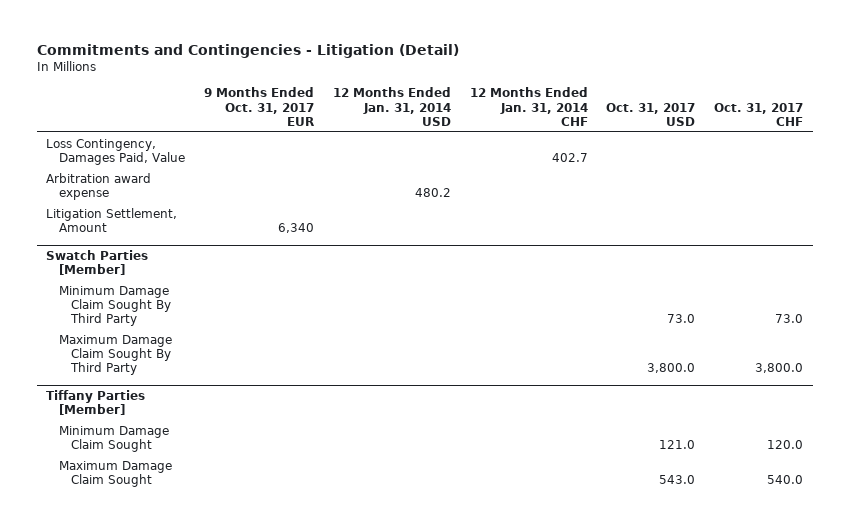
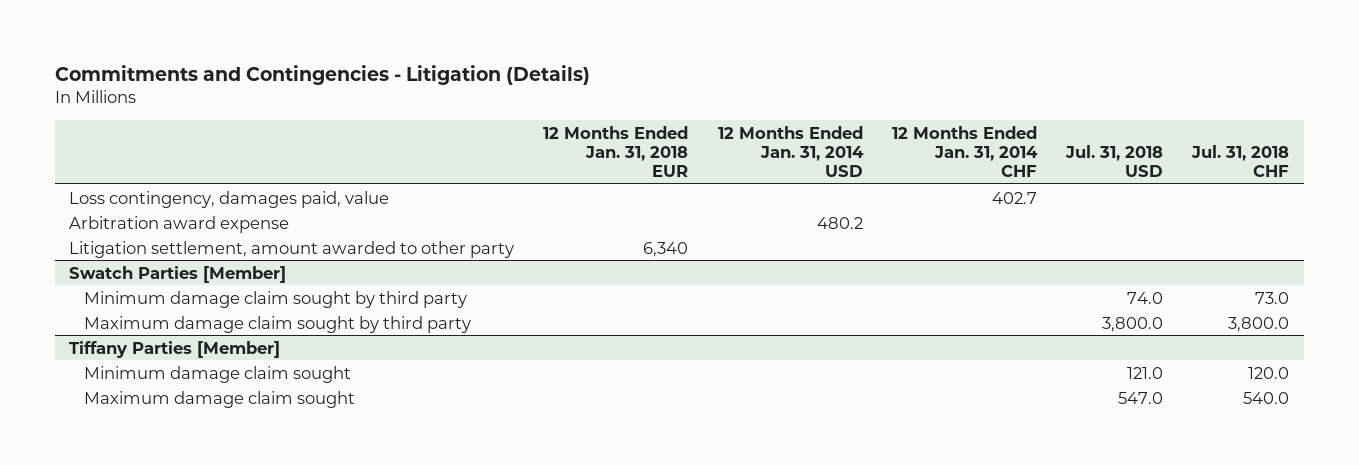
- Commitments and Contingencies - Litigation (Detail)
+ Commitments and Contingencies - Litigation (Details)
- | 9 Months Ended Oct. 31, 2017 EUR | 12 Months Ended Jan. 31, 2014 USD | 12 Months Ended Jan. 31, 2014 CHF | Oct. 31, 2017 USD | Oct. 31, 2017 CHF
+ | 12 Months Ended Jan. 31, 2018 EUR | 12 Months Ended Jan. 31, 2014 USD | 12 Months Ended Jan. 31, 2014 CHF | Jul. 31, 2018 USD | Jul. 31, 2018 CHF
- Loss Contingency, Damages Paid, Value | | | 402.7 | |
+ Loss contingency, damages paid, value | | | 402.7 | |
- Litigation Settlement, Amount | 6,340 | | | |
+ Litigation settlement, amount awarded to other party | 6,340 | | | |
@ Swatch Parties [Member]
- Minimum Damage Claim Sought By Third Party | | | | 73.0 | 73.0
- Maximum Damage Claim Sought By Third Party | | | | 3,800.0 | 3,800.0
+ Minimum damage claim sought by third party | | | | 74.0 | 73.0
+ Maximum damage claim sought by third party | | | | 3,800.0 | 3,800.0
@ Tiffany Parties [Member]
- Minimum Damage Claim Sought | | | | 121.0 | 120.0
- Maximum Damage Claim Sought | | | | 543.0 | 540.0
+ Minimum damage claim sought | | | | 121.0 | 120.0
+ Maximum damage claim sought | | | | 547.0 | 540.0

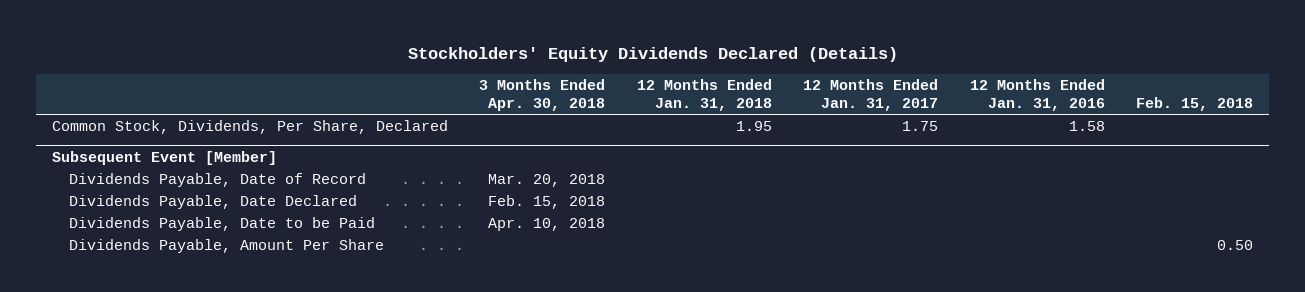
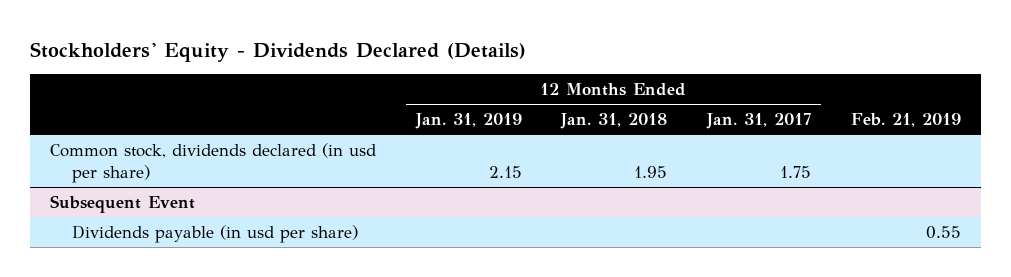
- Stockholders' Equity Dividends Declared (Details)
+ Stockholders' Equity - Dividends Declared (Details)
- | 3 Months Ended Apr. 30, 2018 | 12 Months Ended Jan. 31, 2018 | 12 Months Ended Jan. 31, 2017 | 12 Months Ended Jan. 31, 2016 | Feb. 15, 2018
+ | 12 Months Ended Jan. 31, 2019 | 12 Months Ended Jan. 31, 2018 | 12 Months Ended Jan. 31, 2017 | Feb. 21, 2019
- Common Stock, Dividends, Per Share, Declared | | 1.95 | 1.75 | 1.58 |
- Subsequent Event [Member]
- Dividends Payable, Date of Record | Mar. 20, 2018 | | | |
- Dividends Payable, Date Declared | Feb. 15, 2018 | | | |
- Dividends Payable, Date to be Paid | Apr. 10, 2018 | | | |
- Dividends Payable, Amount Per Share | | | | | 0.50
+ Common stock, dividends declared (in usd per share) | 2.15 | 1.95 | 1.75 |
+ Subsequent Event
+ Dividends payable (in usd per share) | | | | 0.55

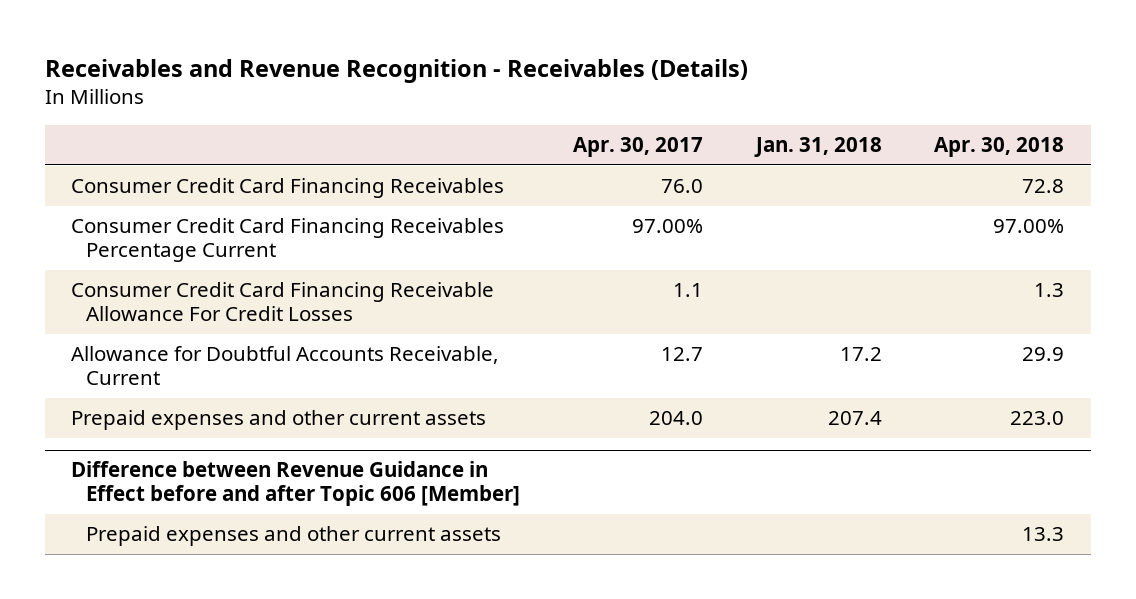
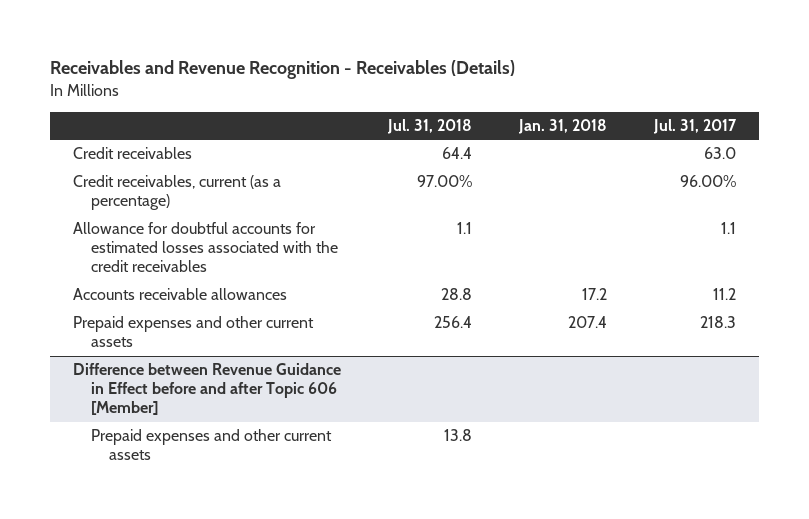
- | Apr. 30, 2017 | Jan. 31, 2018 | Apr. 30, 2018
+ | Jul. 31, 2018 | Jan. 31, 2018 | Jul. 31, 2017
- Consumer Credit Card Financing Receivables | 76.0 | | 72.8
- Consumer Credit Card Financing Receivables Percentage Current | 97.00% | | 97.00%
- Consumer Credit Card Financing Receivable Allowance For Credit Losses | 1.1 | | 1.3
- Allowance for Doubtful Accounts Receivable, Current | 12.7 | 17.2 | 29.9
+ Credit receivables | 64.4 | | 63.0
+ Credit receivables, current (as a percentage) | 97.00% | | 96.00%
+ Allowance for doubtful accounts for estimated losses associated with the credit receivables | 1.1 | | 1.1
+ Accounts receivable allowances | 28.8 | 17.2 | 11.2

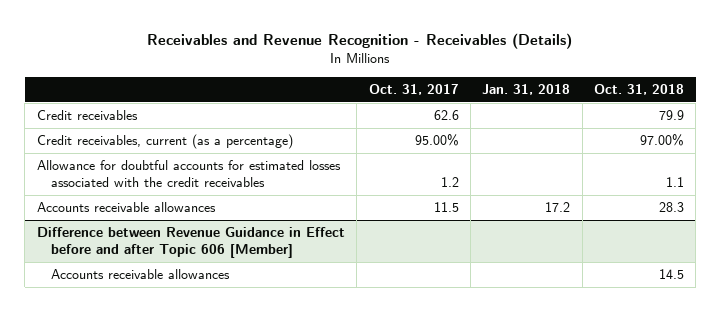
- | Jul. 31, 2018 | Jan. 31, 2018 | Jul. 31, 2017
+ | Oct. 31, 2017 | Jan. 31, 2018 | Oct. 31, 2018
- Prepaid expenses and other current assets | 256.4 | 207.4 | 218.3
@ Difference between Revenue Guidance in Effect before and after Topic 606 [Member]
- Prepaid expenses and other current assets | 13.8 | |
+ Accounts receivable allowances | | | 14.5

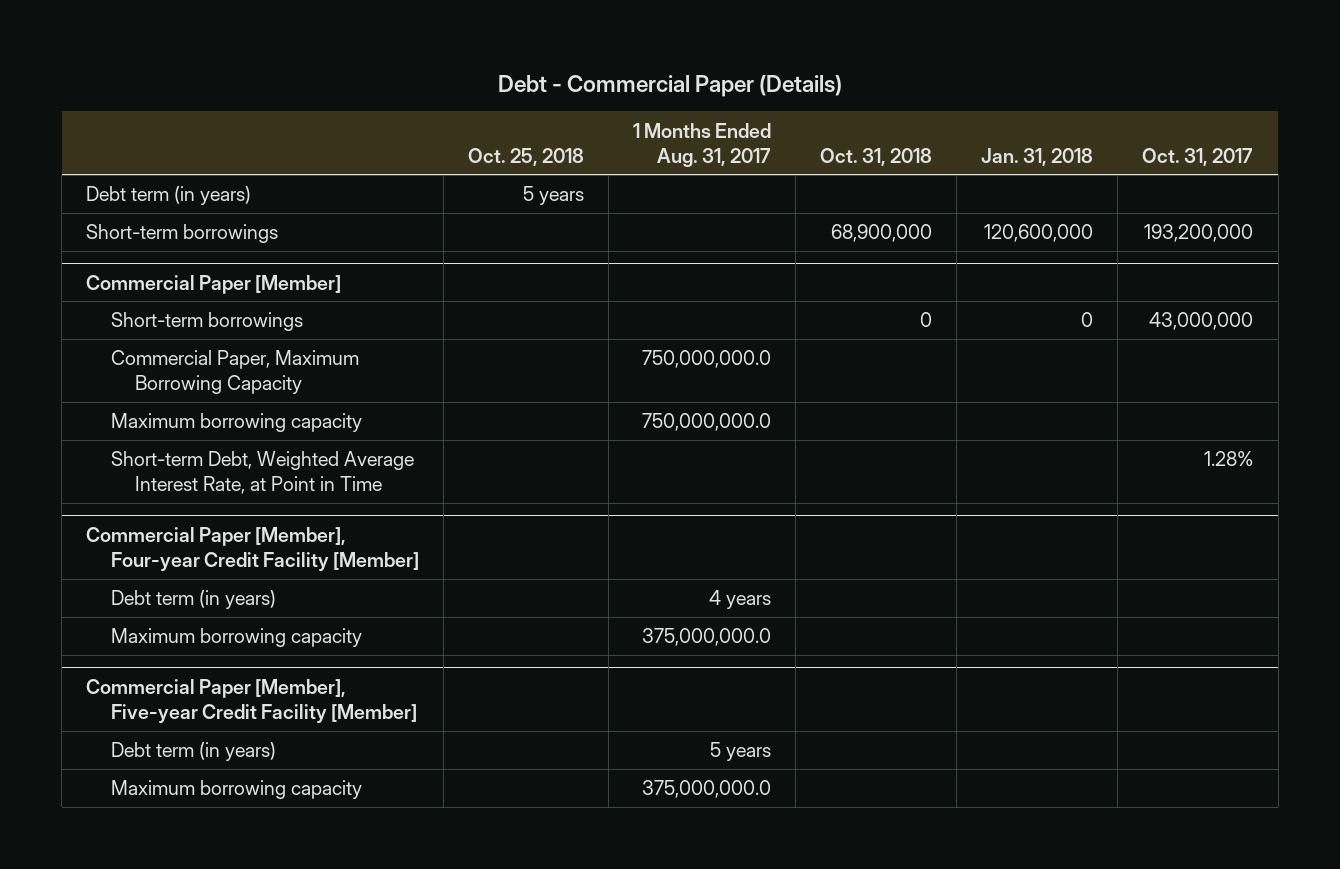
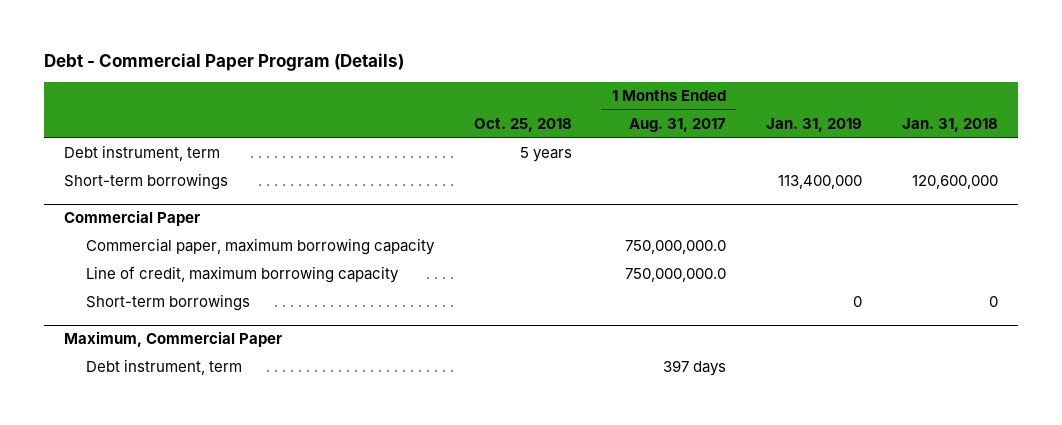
- Debt - Commercial Paper (Details)
+ Debt - Commercial Paper Program (Details)
- | Oct. 25, 2018 | 1 Months Ended Aug. 31, 2017 | Oct. 31, 2018 | Jan. 31, 2018 | Oct. 31, 2017
+ | Oct. 25, 2018 | 1 Months Ended Aug. 31, 2017 | Jan. 31, 2019 | Jan. 31, 2018
- Debt term (in years) | 5 years | | | |
+ Debt instrument, term | 5 years | | |
- Commercial Paper [Member]
+ Commercial Paper
+ Commercial paper, maximum borrowing capacity | | 750,000,000.0 | |
+ Line of credit, maximum borrowing capacity | | 750,000,000.0 | |
- Commercial Paper, Maximum Borrowing Capacity | | 750,000,000.0 | | |
- Maximum borrowing capacity | | 750,000,000.0 | | |
- Short-term Debt, Weighted Average Interest Rate, at Point in Time | | | | | 1.28%
- Commercial Paper [Member], Four-year Credit Facility [Member]
- Debt term (in years) | | 4 years | | |
- Maximum borrowing capacity | | 375,000,000.0 | | |
- Commercial Paper [Member], Five-year Credit Facility [Member]
- Debt term (in years) | | 5 years | | |
- Maximum borrowing capacity | | 375,000,000.0 | | |
+ Maximum, Commercial Paper
+ Debt instrument, term | | 397 days | |

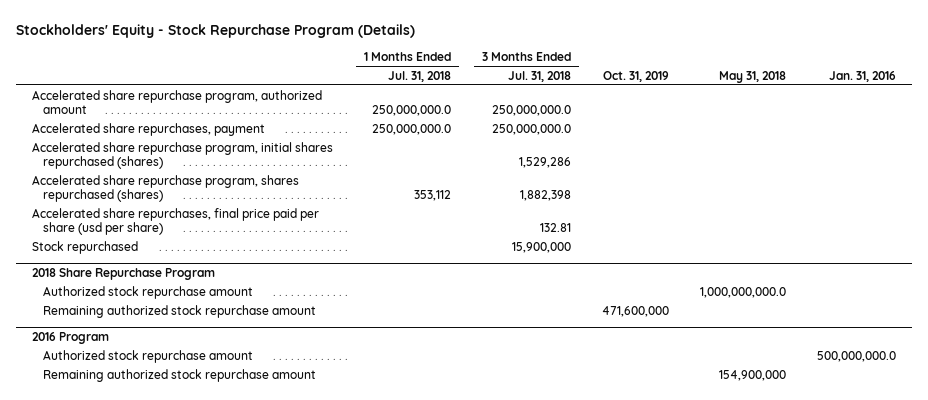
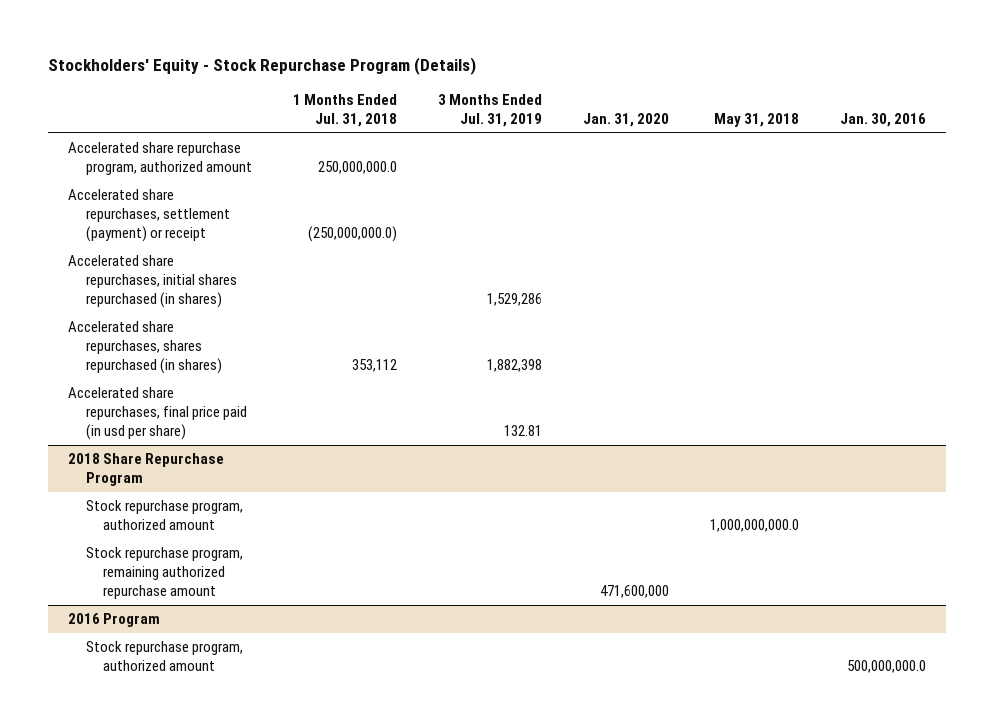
- | 1 Months Ended Jul. 31, 2018 | 3 Months Ended Jul. 31, 2018 | Oct. 31, 2019 | May 31, 2018 | Jan. 31, 2016
+ | 1 Months Ended Jul. 31, 2018 | 3 Months Ended Jul. 31, 2019 | Jan. 31, 2020 | May 31, 2018 | Jan. 30, 2016
- Accelerated share repurchases, payment | 250,000,000.0 | 250,000,000.0 | | |
- Accelerated share repurchase program, initial shares repurchased (shares) | | 1,529,286 | | |
- Accelerated share repurchase program, shares repurchased (shares) | 353,112 | 1,882,398 | | |
- Accelerated share repurchases, final price paid per share (usd per share) | | 132.81 | | |
- Stock repurchased | | 15,900,000 | | |
+ Accelerated share repurchases, settlement (payment) or receipt | (250,000,000.0) | | | |
+ Accelerated share repurchases, initial shares repurchased (in shares) | | 1,529,286 | | |
+ Accelerated share repurchases, shares repurchased (in shares) | 353,112 | 1,882,398 | | |
+ Accelerated share repurchases, final price paid (in usd per share) | | 132.81 | | |
@ 2018 Share Repurchase Program
- Authorized stock repurchase amount | | | | 1,000,000,000.0 |
- Remaining authorized stock repurchase amount | | | 471,600,000 | |
+ Stock repurchase program, authorized amount | | | | 1,000,000,000.0 |
+ Stock repurchase program, remaining authorized repurchase amount | | | 471,600,000 | |
@ 2016 Program
- Authorized stock repurchase amount | | | | | 500,000,000.0
- Remaining authorized stock repurchase amount | | | | 154,900,000 |
+ Stock repurchase program, authorized amount | | | | | 500,000,000.0

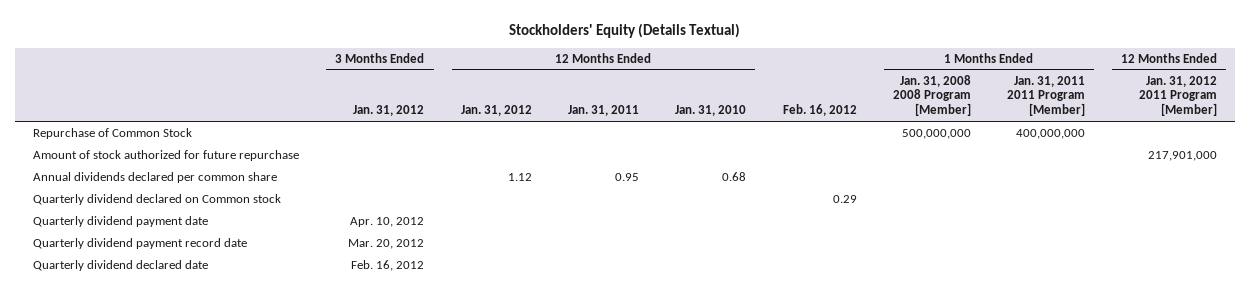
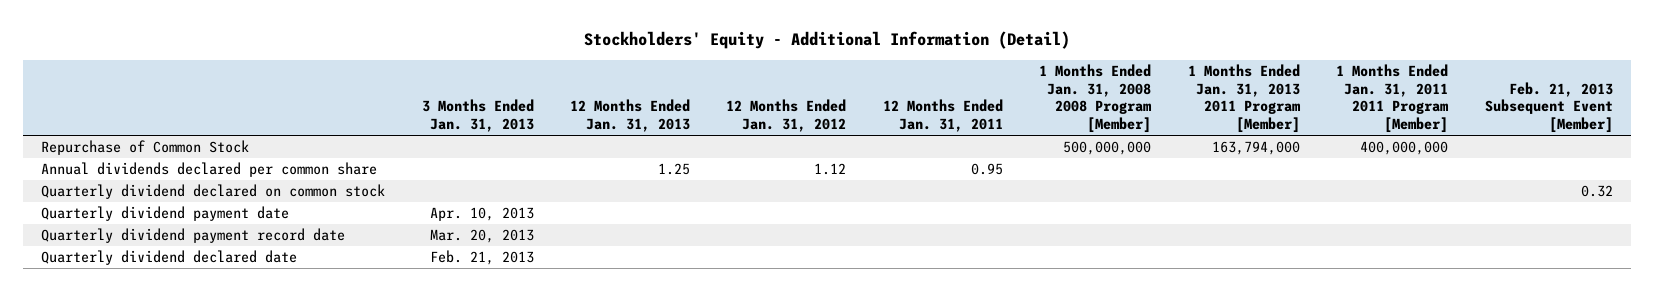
- Stockholders' Equity (Details Textual)
+ Stockholders' Equity - Additional Information (Detail)
- | 3 Months Ended Jan. 31, 2012 | 12 Months Ended Jan. 31, 2012 | 12 Months Ended Jan. 31, 2011 | 12 Months Ended Jan. 31, 2010 | Feb. 16, 2012 | 1 Months Ended Jan. 31, 2008 2008 Program [Member] | 1 Months Ended Jan. 31, 2011 2011 Program [Member] | 12 Months Ended Jan. 31, 2012 2011 Program [Member]
+ | 3 Months Ended Jan. 31, 2013 | 12 Months Ended Jan. 31, 2013 | 12 Months Ended Jan. 31, 2012 | 12 Months Ended Jan. 31, 2011 | 1 Months Ended Jan. 31, 2008 2008 Program [Member] | 1 Months Ended Jan. 31, 2013 2011 Program [Member] | 1 Months Ended Jan. 31, 2011 2011 Program [Member] | Feb. 21, 2013 Subsequent Event [Member]
- Amount of stock authorized for future repurchase | | | | | | | | 217,901,000
- Quarterly dividend declared on Common stock | | | | | 0.29 | | |
+ Quarterly dividend declared on common stock | | | | | | | | 0.32

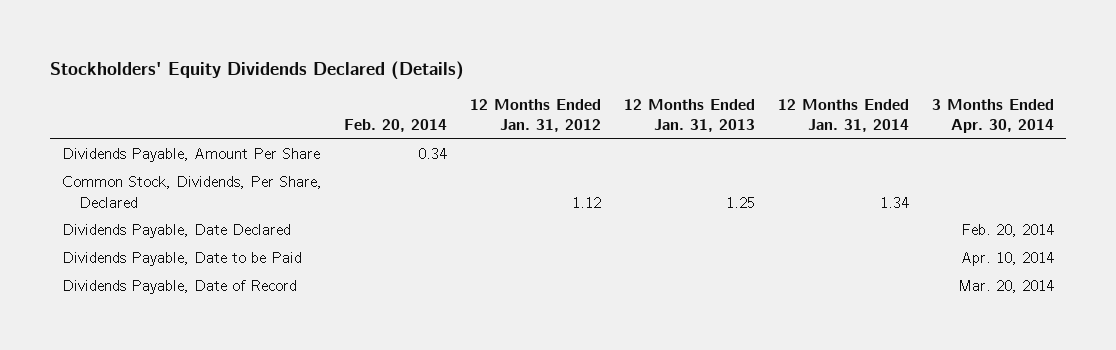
- Stockholders' Equity - Additional Information (Detail)
+ Stockholders' Equity Dividends Declared (Details)
- | 3 Months Ended Jan. 31, 2013 | 12 Months Ended Jan. 31, 2013 | 12 Months Ended Jan. 31, 2012 | 12 Months Ended Jan. 31, 2011 | 1 Months Ended Jan. 31, 2008 2008 Program [Member] | 1 Months Ended Jan. 31, 2013 2011 Program [Member] | 1 Months Ended Jan. 31, 2011 2011 Program [Member] | Feb. 21, 2013 Subsequent Event [Member]
+ | Feb. 20, 2014 | 12 Months Ended Jan. 31, 2012 | 12 Months Ended Jan. 31, 2013 | 12 Months Ended Jan. 31, 2014 | 3 Months Ended Apr. 30, 2014
- Repurchase of Common Stock | | | | | 500,000,000 | 163,794,000 | 400,000,000 |
- Annual dividends declared per common share | | 1.25 | 1.12 | 0.95 | | | |
- Quarterly dividend declared on common stock | | | | | | | | 0.32
- Quarterly dividend payment date | Apr. 10, 2013 | | | | | | |
- Quarterly dividend payment record date | Mar. 20, 2013 | | | | | | |
- Quarterly dividend declared date | Feb. 21, 2013 | | | | | | |
+ Dividends Payable, Amount Per Share | 0.34 | | | |
+ Common Stock, Dividends, Per Share, Declared | | 1.12 | 1.25 | 1.34 |
+ Dividends Payable, Date Declared | | | | | Feb. 20, 2014
+ Dividends Payable, Date to be Paid | | | | | Apr. 10, 2014
+ Dividends Payable, Date of Record | | | | | Mar. 20, 2014

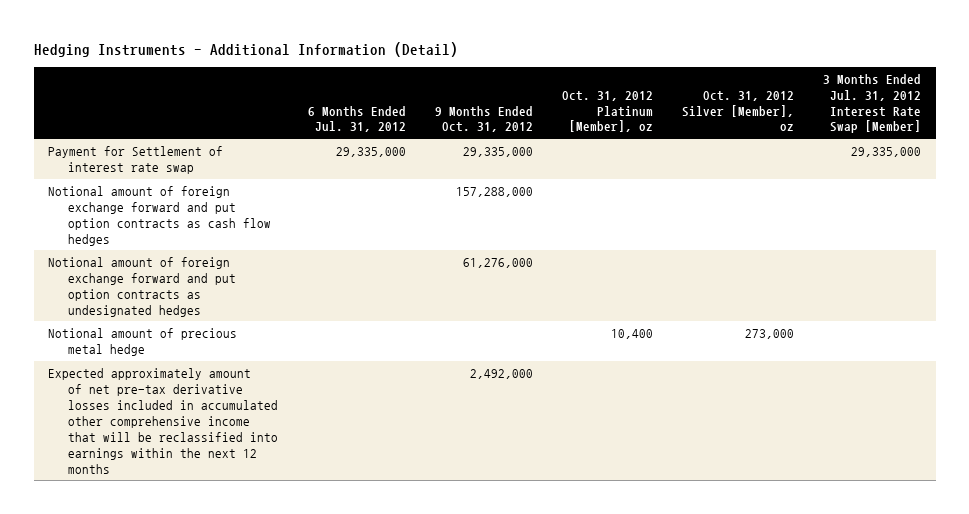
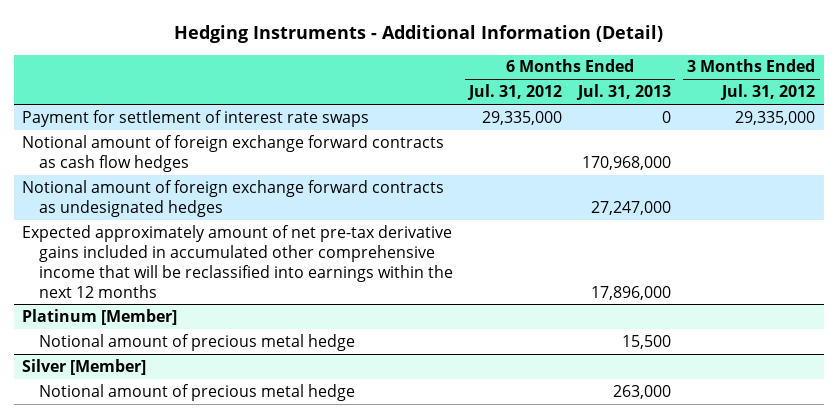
- | 6 Months Ended Jul. 31, 2012 | 9 Months Ended Oct. 31, 2012 | Oct. 31, 2012 Platinum [Member], oz | Oct. 31, 2012 Silver [Member], oz | 3 Months Ended Jul. 31, 2012 Interest Rate Swap [Member]
+ | 6 Months Ended Jul. 31, 2012 | 6 Months Ended Jul. 31, 2013 | 3 Months Ended Jul. 31, 2012
- Payment for Settlement of interest rate swap | 29,335,000 | 29,335,000 | | | 29,335,000
- Notional amount of foreign exchange forward and put option contracts as cash flow hedges | | 157,288,000 | | |
- Notional amount of foreign exchange forward and put option contracts as undesignated hedges | | 61,276,000 | | |
- Notional amount of precious metal hedge | | | 10,400 | 273,000 |
- Expected approximately amount of net pre-tax derivative losses included in accumulated other comprehensive income that will be reclassified into earnings within the next 12 months | | 2,492,000 | | |
+ Payment for settlement of interest rate swaps | 29,335,000 | 0 | 29,335,000
+ Notional amount of foreign exchange forward contracts as cash flow hedges | | 170,968,000 |
+ Notional amount of foreign exchange forward contracts as undesignated hedges | | 27,247,000 |
+ Expected approximately amount of net pre-tax derivative gains included in accumulated other comprehensive income that will be reclassified into earnings within the next 12 months | | 17,896,000 |
+ Platinum [Member]
+ Notional amount of precious metal hedge | | 15,500 |
+ Silver [Member]
+ Notional amount of precious metal hedge | | 263,000 |

